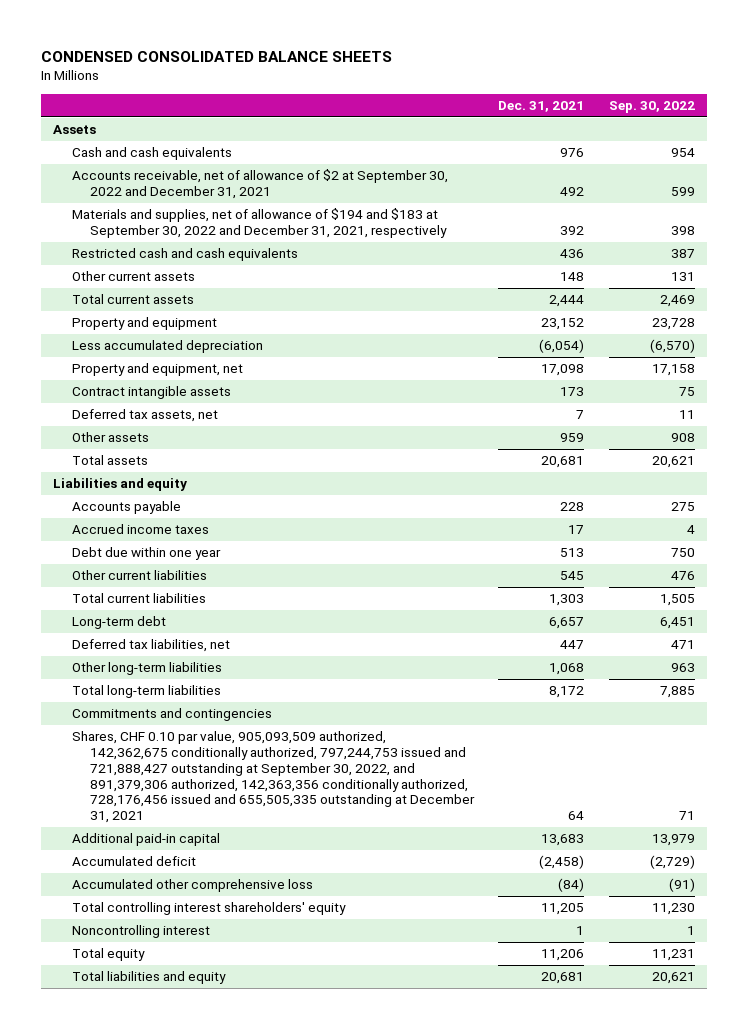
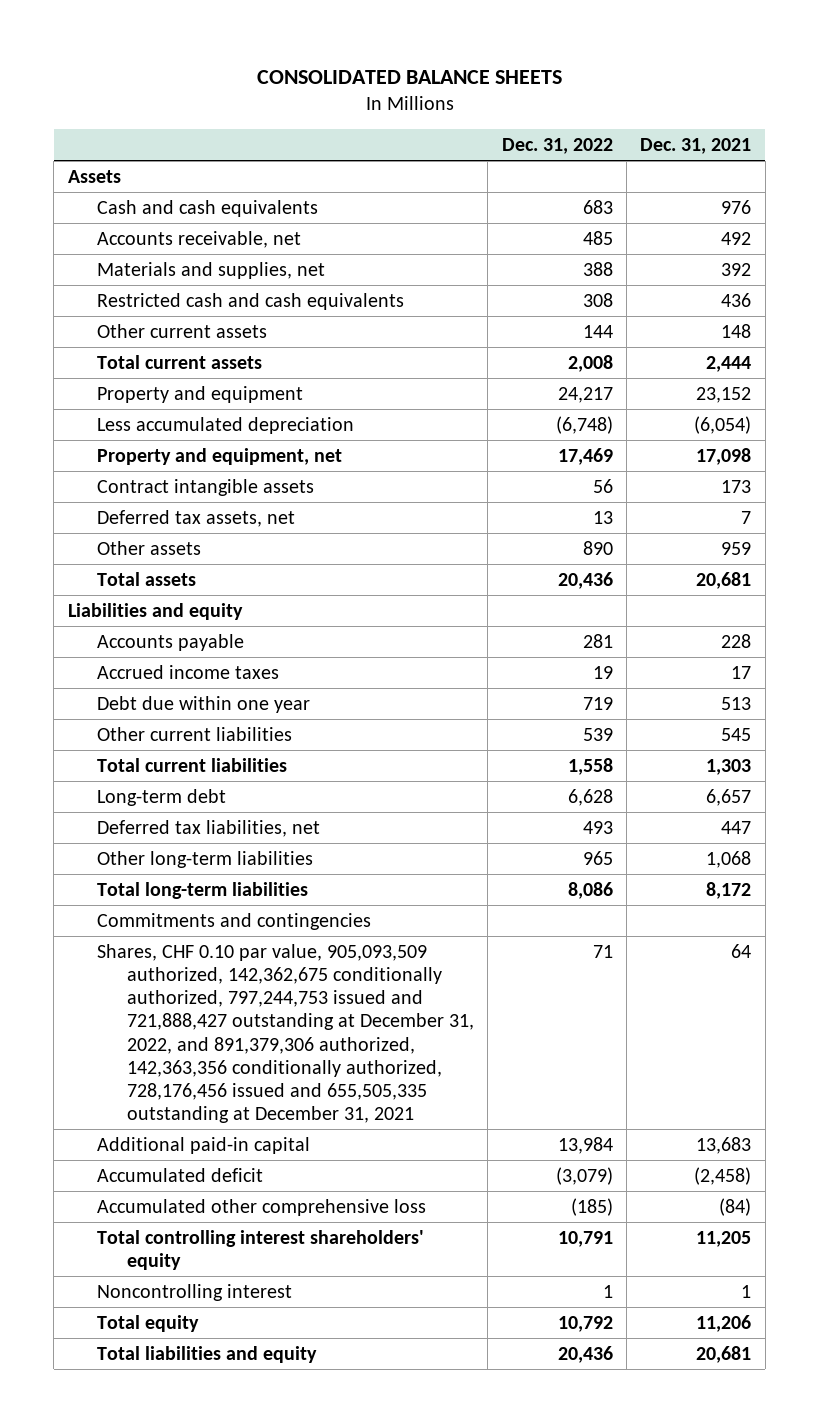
- CONDENSED CONSOLIDATED BALANCE SHEETS
+ CONSOLIDATED BALANCE SHEETS
- | Dec. 31, 2021 | Sep. 30, 2022
+ | Dec. 31, 2022 | Dec. 31, 2021
- Accounts receivable, net of allowance of $2 at September 30, 2022 and December 31, 2021 | 492 | 599
- Materials and supplies, net of allowance of $194 and $183 at September 30, 2022 and December 31, 2021, respectively | 392 | 398
+ Accounts receivable, net | 485 | 492
+ Materials and supplies, net | 388 | 392
- Shares, CHF 0.10 par value, 905,093,509 authorized, 142,362,675 conditionally authorized, 797,244,753 issued and 721,888,427 outstanding at September 30, 2022, and 891,379,306 authorized, 142,363,356 conditionally authorized, 728,176,456 issued and 655,505,335 outstanding at December 31, 2021 | 64 | 71
+ Shares, CHF 0.10 par value, 905,093,509 authorized, 142,362,675 conditionally authorized, 797,244,753 issued and 721,888,427 outstanding at December 31, 2022, and 891,379,306 authorized, 142,363,356 conditionally authorized, 728,176,456 issued and 655,505,335 outstanding at December 31, 2021 | 71 | 64

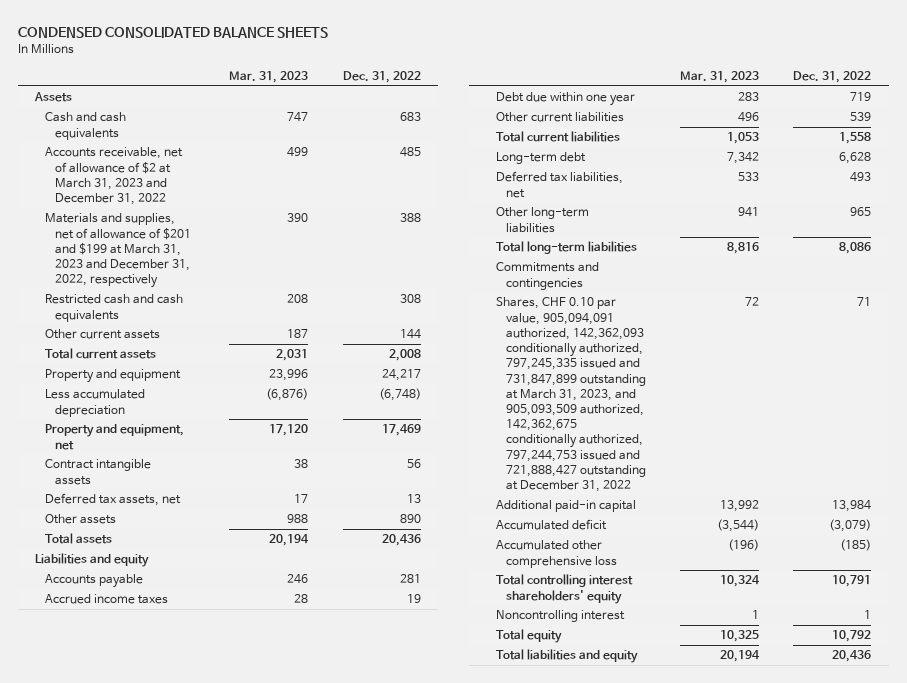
- CONSOLIDATED BALANCE SHEETS
+ CONDENSED CONSOLIDATED BALANCE SHEETS
- | Dec. 31, 2022 | Dec. 31, 2021
+ | Mar. 31, 2023 | Dec. 31, 2022
- Accounts receivable, net | 485 | 492
- Materials and supplies, net | 388 | 392
+ Accounts receivable, net of allowance of $2 at March 31, 2023 and December 31, 2022 | 499 | 485
+ Materials and supplies, net of allowance of $201 and $199 at March 31, 2023 and December 31, 2022, respectively | 390 | 388
- Shares, CHF 0.10 par value, 905,093,509 authorized, 142,362,675 conditionally authorized, 797,244,753 issued and 721,888,427 outstanding at December 31, 2022, and 891,379,306 authorized, 142,363,356 conditionally authorized, 728,176,456 issued and 655,505,335 outstanding at December 31, 2021 | 71 | 64
+ Shares, CHF 0.10 par value, 905,094,091 authorized, 142,362,093 conditionally authorized, 797,245,335 issued and 731,847,899 outstanding at March 31, 2023, and 905,093,509 authorized, 142,362,675 conditionally authorized, 797,244,753 issued and 721,888,427 outstanding at December 31, 2022 | 72 | 71

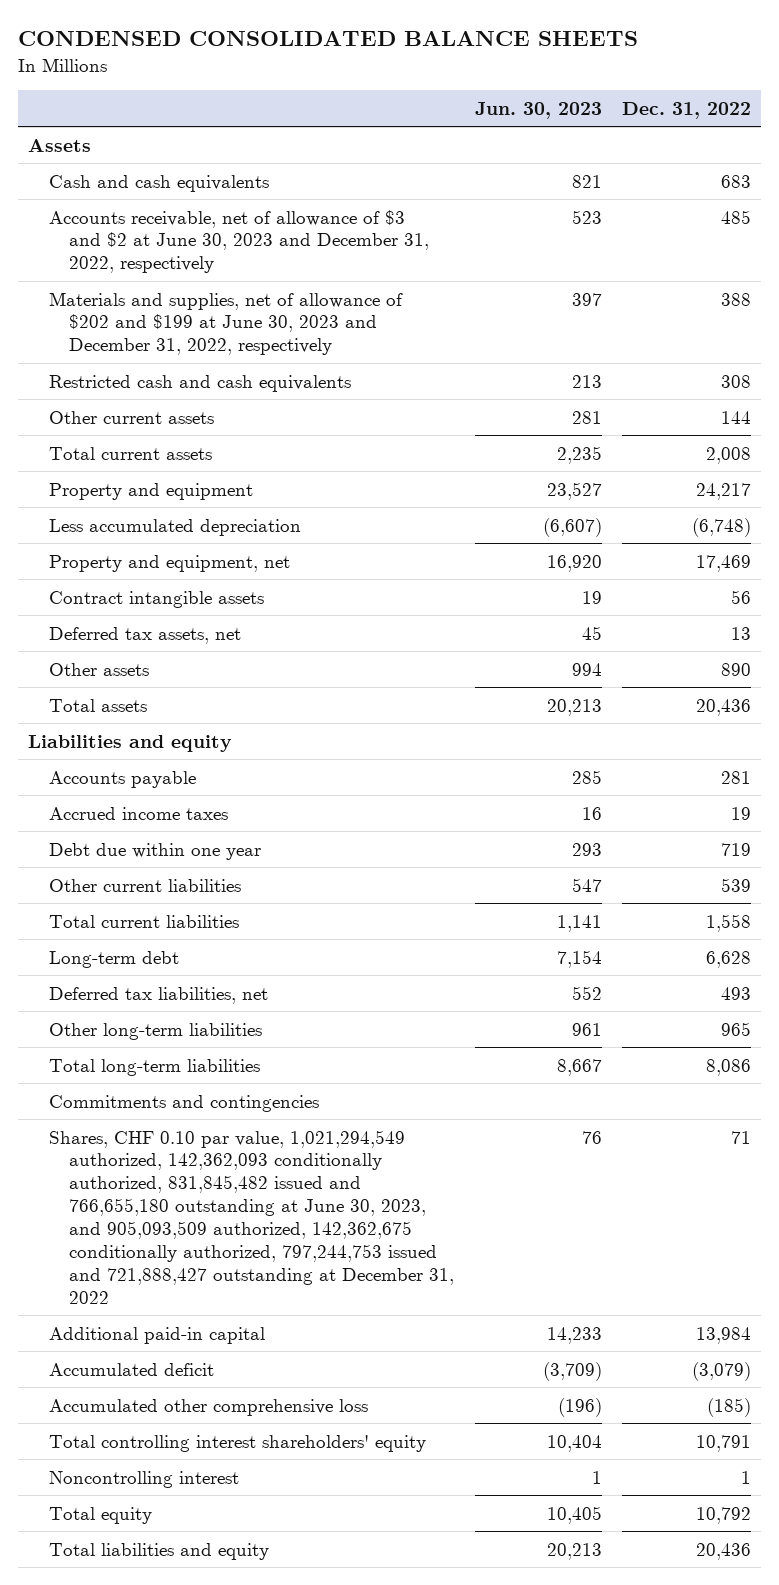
- | Mar. 31, 2023 | Dec. 31, 2022
+ | Jun. 30, 2023 | Dec. 31, 2022
- Accounts receivable, net of allowance of $2 at March 31, 2023 and December 31, 2022 | 499 | 485
- Materials and supplies, net of allowance of $201 and $199 at March 31, 2023 and December 31, 2022, respectively | 390 | 388
+ Accounts receivable, net of allowance of $3 and $2 at June 30, 2023 and December 31, 2022, respectively | 523 | 485
+ Materials and supplies, net of allowance of $202 and $199 at June 30, 2023 and December 31, 2022, respectively | 397 | 388
- Shares, CHF 0.10 par value, 905,094,091 authorized, 142,362,093 conditionally authorized, 797,245,335 issued and 731,847,899 outstanding at March 31, 2023, and 905,093,509 authorized, 142,362,675 conditionally authorized, 797,244,753 issued and 721,888,427 outstanding at December 31, 2022 | 72 | 71
+ Shares, CHF 0.10 par value, 1,021,294,549 authorized, 142,362,093 conditionally authorized, 831,845,482 issued and 766,655,180 outstanding at June 30, 2023, and 905,093,509 authorized, 142,362,675 conditionally authorized, 797,244,753 issued and 721,888,427 outstanding at December 31, 2022 | 76 | 71

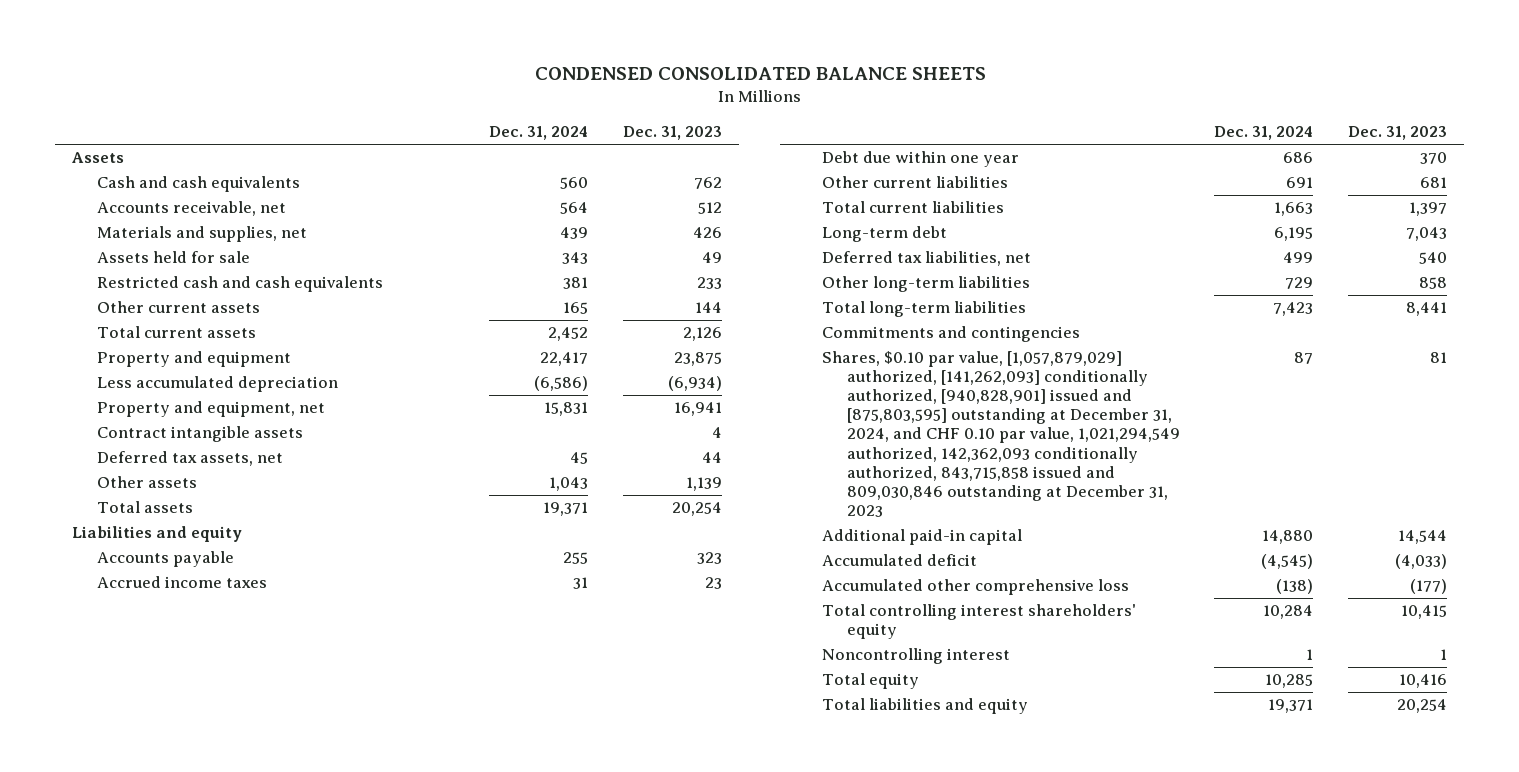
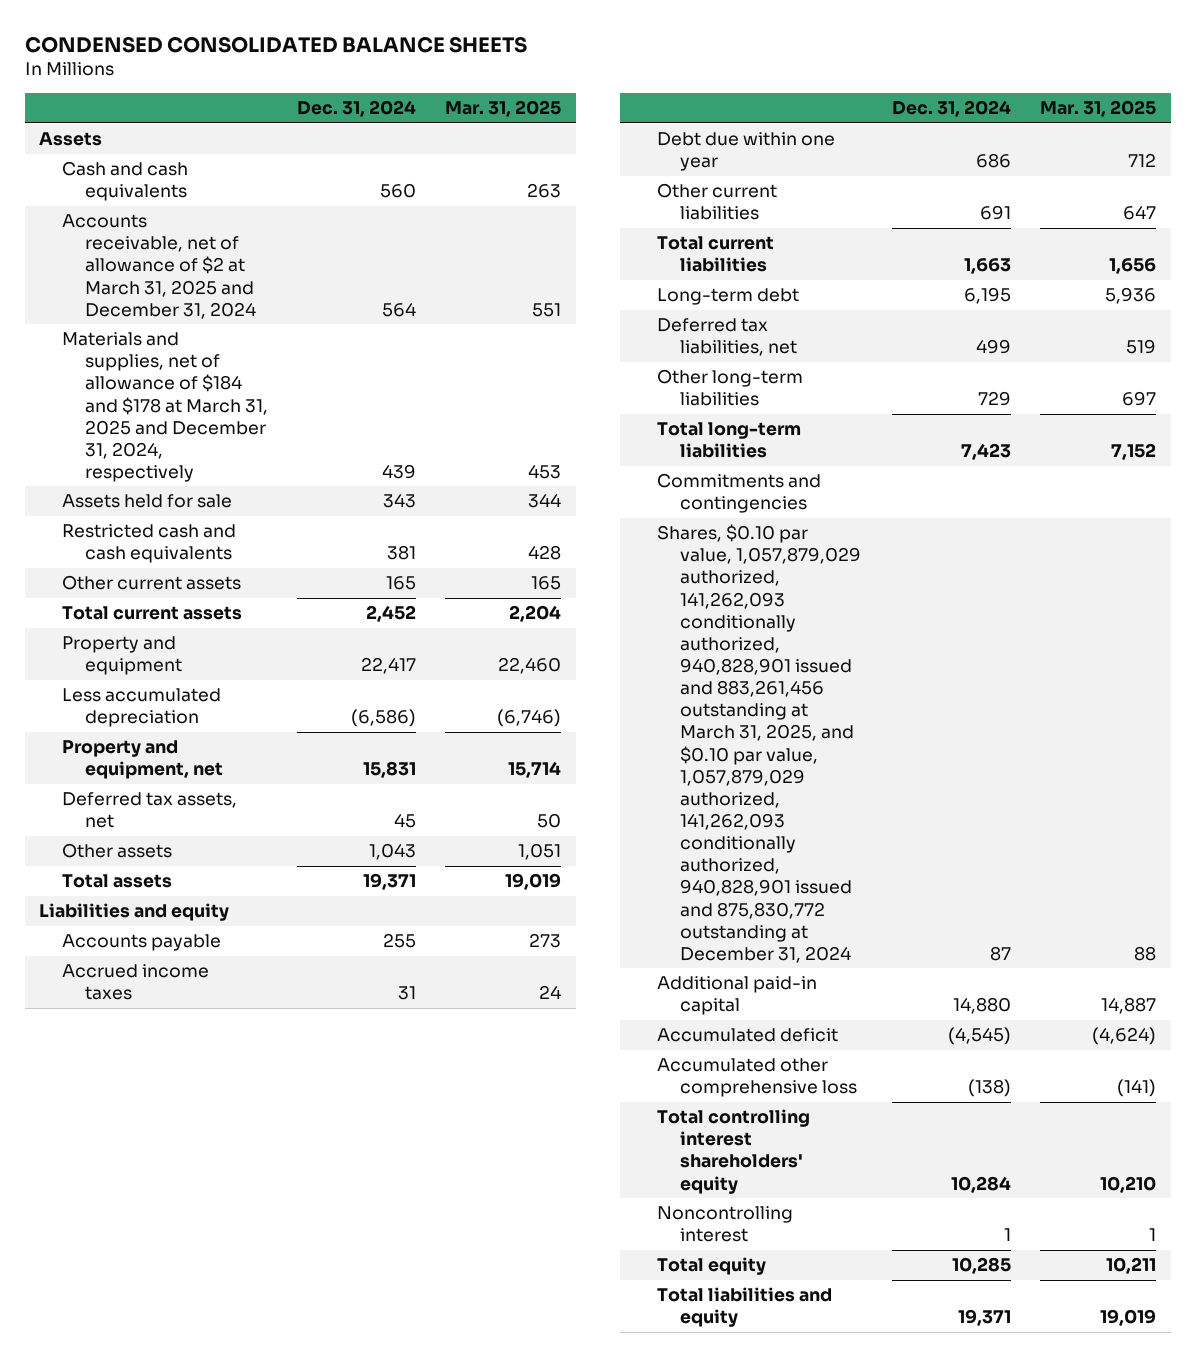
- | Dec. 31, 2024 | Dec. 31, 2023
+ | Dec. 31, 2024 | Mar. 31, 2025
- Accounts receivable, net | 564 | 512
- Materials and supplies, net | 439 | 426
+ Accounts receivable, net of allowance of $2 at March 31, 2025 and December 31, 2024 | 564 | 551
+ Materials and supplies, net of allowance of $184 and $178 at March 31, 2025 and December 31, 2024, respectively | 439 | 453
- Contract intangible assets | | 4
- Shares, $0.10 par value, [1,057,879,029] authorized, [141,262,093] conditionally authorized, [940,828,901] issued and [875,803,595] outstanding at December 31, 2024, and CHF 0.10 par value, 1,021,294,549 authorized, 142,362,093 conditionally authorized, 843,715,858 issued and 809,030,846 outstanding at December 31, 2023 | 87 | 81
+ Shares, $0.10 par value, 1,057,879,029 authorized, 141,262,093 conditionally authorized, 940,828,901 issued and 883,261,456 outstanding at March 31, 2025, and $0.10 par value, 1,057,879,029 authorized, 141,262,093 conditionally authorized, 940,828,901 issued and 875,830,772 outstanding at December 31, 2024 | 87 | 88

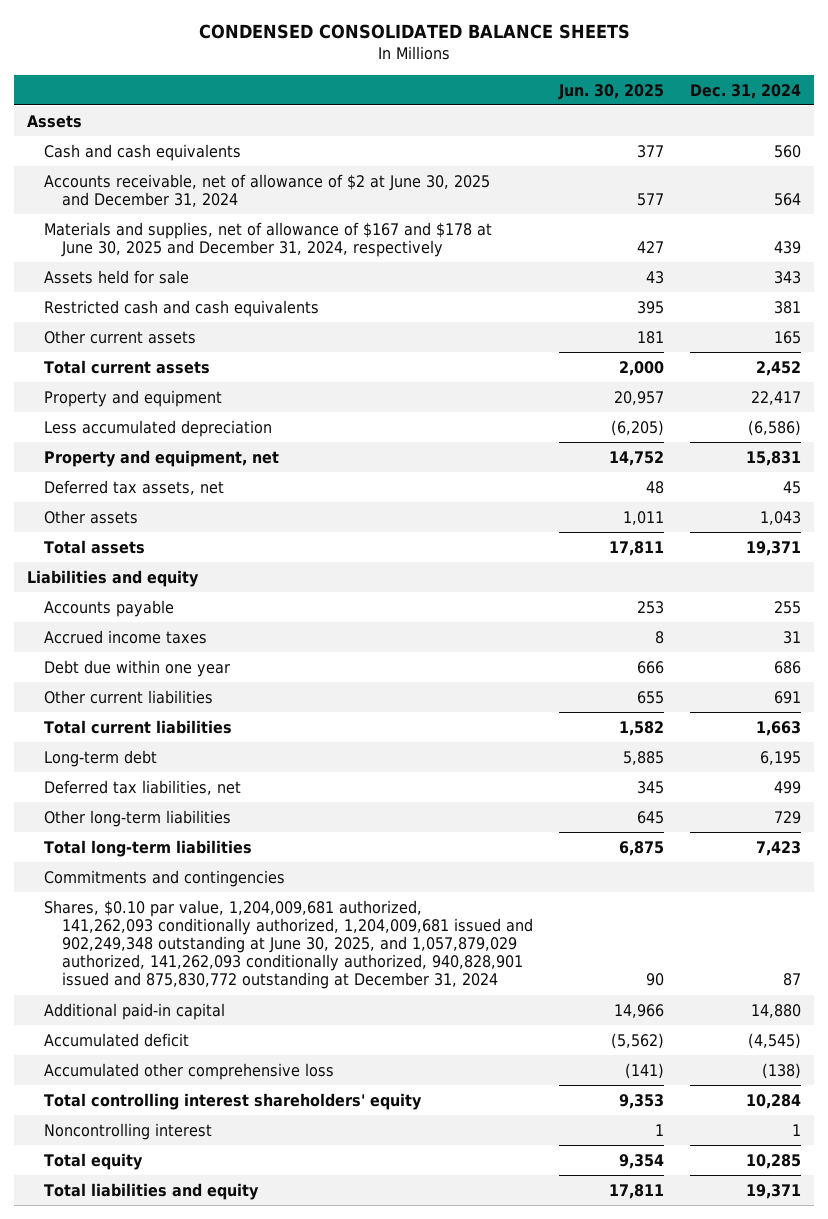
- | Dec. 31, 2024 | Mar. 31, 2025
+ | Jun. 30, 2025 | Dec. 31, 2024
- Accounts receivable, net of allowance of $2 at March 31, 2025 and December 31, 2024 | 564 | 551
- Materials and supplies, net of allowance of $184 and $178 at March 31, 2025 and December 31, 2024, respectively | 439 | 453
+ Accounts receivable, net of allowance of $2 at June 30, 2025 and December 31, 2024 | 577 | 564
+ Materials and supplies, net of allowance of $167 and $178 at June 30, 2025 and December 31, 2024, respectively | 427 | 439
- Shares, $0.10 par value, 1,057,879,029 authorized, 141,262,093 conditionally authorized, 940,828,901 issued and 883,261,456 outstanding at March 31, 2025, and $0.10 par value, 1,057,879,029 authorized, 141,262,093 conditionally authorized, 940,828,901 issued and 875,830,772 outstanding at December 31, 2024 | 87 | 88
+ Shares, $0.10 par value, 1,204,009,681 authorized, 141,262,093 conditionally authorized, 1,204,009,681 issued and 902,249,348 outstanding at June 30, 2025, and 1,057,879,029 authorized, 141,262,093 conditionally authorized, 940,828,901 issued and 875,830,772 outstanding at December 31, 2024 | 90 | 87

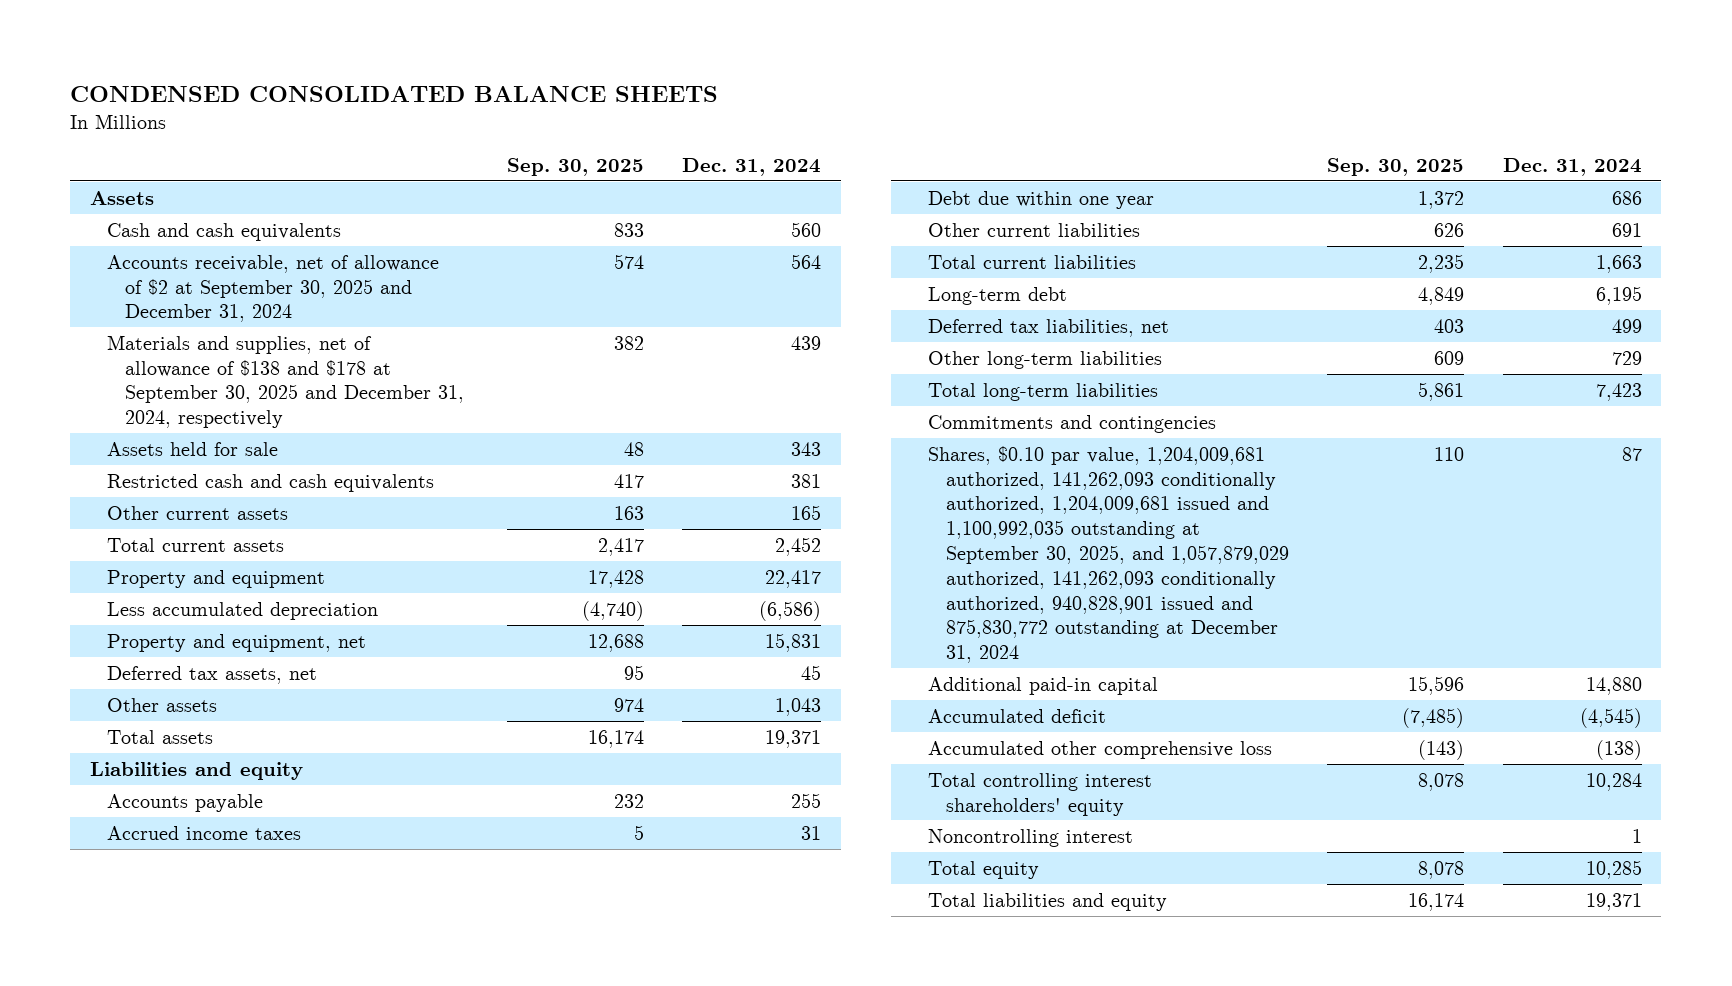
- | Jun. 30, 2025 | Dec. 31, 2024
+ | Sep. 30, 2025 | Dec. 31, 2024
- Accounts receivable, net of allowance of $2 at June 30, 2025 and December 31, 2024 | 577 | 564
- Materials and supplies, net of allowance of $167 and $178 at June 30, 2025 and December 31, 2024, respectively | 427 | 439
+ Accounts receivable, net of allowance of $2 at September 30, 2025 and December 31, 2024 | 574 | 564
+ Materials and supplies, net of allowance of $138 and $178 at September 30, 2025 and December 31, 2024, respectively | 382 | 439
- Shares, $0.10 par value, 1,204,009,681 authorized, 141,262,093 conditionally authorized, 1,204,009,681 issued and 902,249,348 outstanding at June 30, 2025, and 1,057,879,029 authorized, 141,262,093 conditionally authorized, 940,828,901 issued and 875,830,772 outstanding at December 31, 2024 | 90 | 87
+ Shares, $0.10 par value, 1,204,009,681 authorized, 141,262,093 conditionally authorized, 1,204,009,681 issued and 1,100,992,035 outstanding at September 30, 2025, and 1,057,879,029 authorized, 141,262,093 conditionally authorized, 940,828,901 issued and 875,830,772 outstanding at December 31, 2024 | 110 | 87

